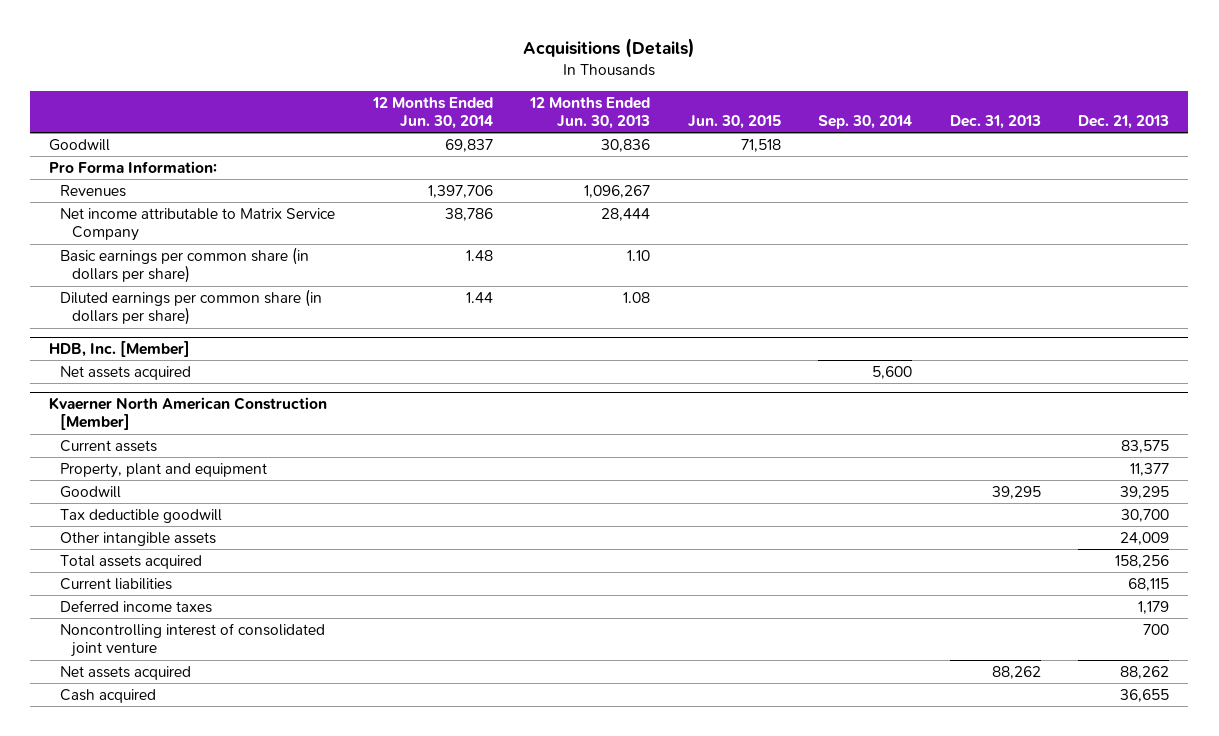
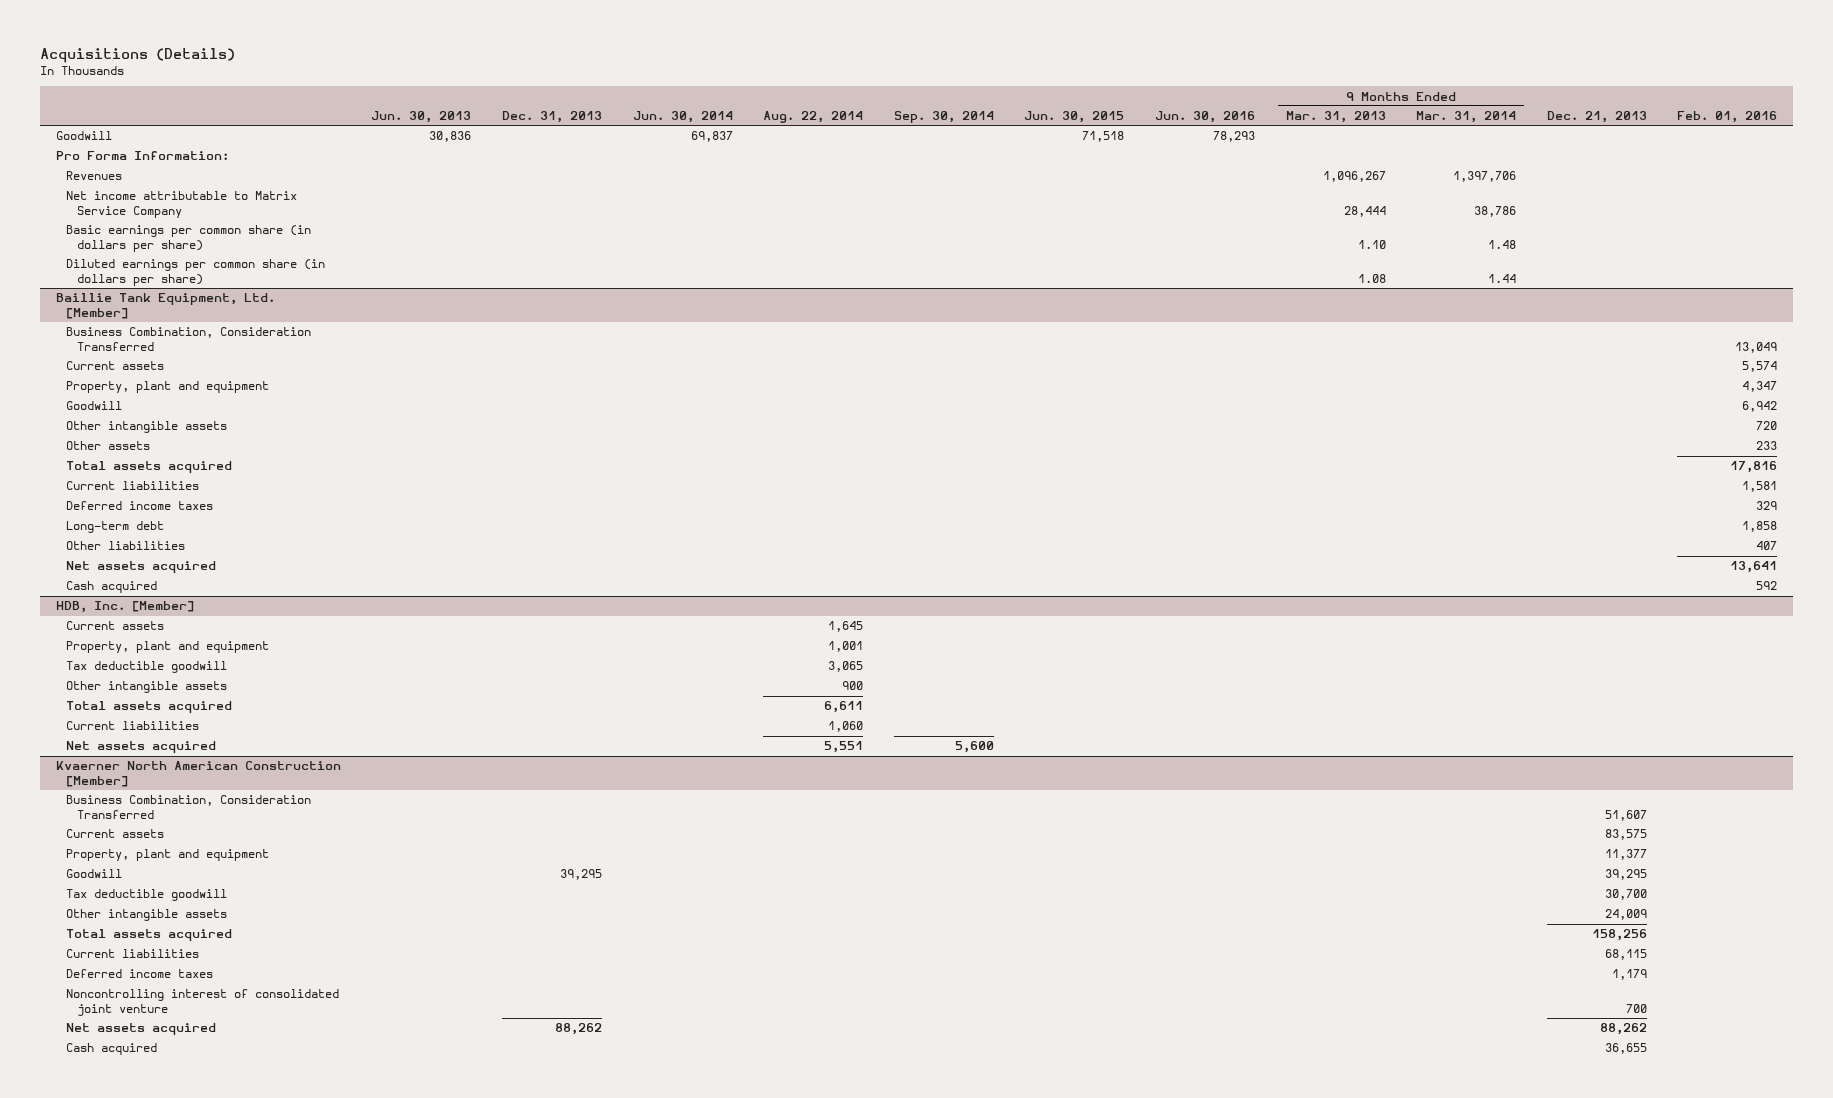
- | 12 Months Ended Jun. 30, 2014 | 12 Months Ended Jun. 30, 2013 | Jun. 30, 2015 | Sep. 30, 2014 | Dec. 31, 2013 | Dec. 21, 2013
+ | Jun. 30, 2013 | Dec. 31, 2013 | Jun. 30, 2014 | Aug. 22, 2014 | Sep. 30, 2014 | Jun. 30, 2015 | Jun. 30, 2016 | 9 Months Ended Mar. 31, 2013 | 9 Months Ended Mar. 31, 2014 | Dec. 21, 2013 | Feb. 01, 2016
+ Baillie Tank Equipment, Ltd. [Member]
+ Business Combination, Consideration Transferred | | | | | | | | | | | 13,049
+ Current assets | | | | | | | | | | | 5,574
+ Property, plant and equipment | | | | | | | | | | | 4,347
+ Goodwill | | | | | | | | | | | 6,942
+ Other intangible assets | | | | | | | | | | | 720
+ Other assets | | | | | | | | | | | 233
+ Total assets acquired | | | | | | | | | | | 17,816
+ Current liabilities | | | | | | | | | | | 1,581
+ Deferred income taxes | | | | | | | | | | | 329
+ Long-term debt | | | | | | | | | | | 1,858
+ Other liabilities | | | | | | | | | | | 407
+ Net assets acquired | | | | | | | | | | | 13,641
+ Cash acquired | | | | | | | | | | | 592
@ HDB, Inc. [Member]
+ Current assets | | | | 1,645 | | | | | | |
+ Property, plant and equipment | | | | 1,001 | | | | | | |
+ Tax deductible goodwill | | | | 3,065 | | | | | | |
+ Other intangible assets | | | | 900 | | | | | | |
+ Total assets acquired | | | | 6,611 | | | | | | |
+ Current liabilities | | | | 1,060 | | | | | | |
@ Kvaerner North American Construction [Member]
+ Business Combination, Consideration Transferred | | | | | | | | | | 51,607 |

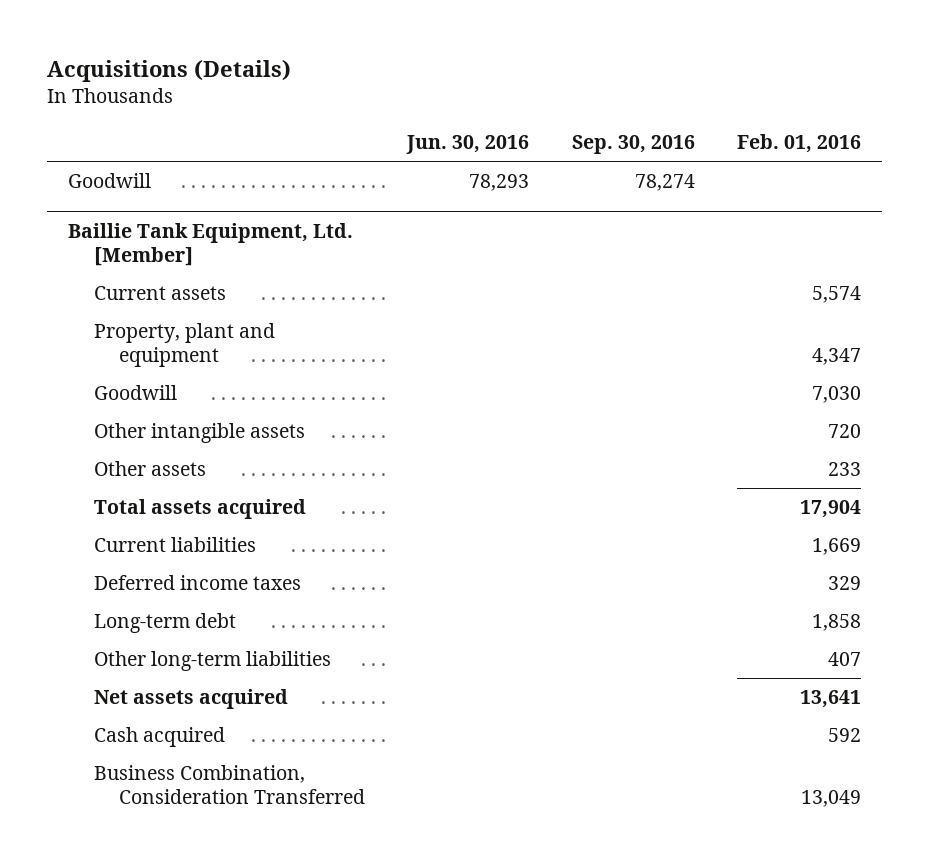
- | Jun. 30, 2013 | Dec. 31, 2013 | Jun. 30, 2014 | Aug. 22, 2014 | Sep. 30, 2014 | Jun. 30, 2015 | Jun. 30, 2016 | 9 Months Ended Mar. 31, 2013 | 9 Months Ended Mar. 31, 2014 | Dec. 21, 2013 | Feb. 01, 2016
+ | Jun. 30, 2016 | Sep. 30, 2016 | Feb. 01, 2016
- Pro Forma Information:
- Revenues | | | | | | | | 1,096,267 | 1,397,706 | |
- Net income attributable to Matrix Service Company | | | | | | | | 28,444 | 38,786 | |
- Basic earnings per common share (in dollars per share) | | | | | | | | 1.10 | 1.48 | |
- Diluted earnings per common share (in dollars per share) | | | | | | | | 1.08 | 1.44 | |
@ Baillie Tank Equipment, Ltd. [Member]
- Goodwill | | | | | | | | | | | 6,942
+ Goodwill | | | 7,030
- Total assets acquired | | | | | | | | | | | 17,816
- Current liabilities | | | | | | | | | | | 1,581
+ Total assets acquired | | | 17,904
+ Current liabilities | | | 1,669
- Other liabilities | | | | | | | | | | | 407
+ Other long-term liabilities | | | 407
- HDB, Inc. [Member]
- Current assets | | | | 1,645 | | | | | | |
- Property, plant and equipment | | | | 1,001 | | | | | | |
- Tax deductible goodwill | | | | 3,065 | | | | | | |
- Other intangible assets | | | | 900 | | | | | | |
- Total assets acquired | | | | 6,611 | | | | | | |
- Current liabilities | | | | 1,060 | | | | | | |
- Net assets acquired | | | | 5,551 | 5,600 | | | | | |
- Kvaerner North American Construction [Member]
- Business Combination, Consideration Transferred | | | | | | | | | | 51,607 |
- Current assets | | | | | | | | | | 83,575 |
- Property, plant and equipment | | | | | | | | | | 11,377 |
- Goodwill | | 39,295 | | | | | | | | 39,295 |
- Tax deductible goodwill | | | | | | | | | | 30,700 |
- Other intangible assets | | | | | | | | | | 24,009 |
- Total assets acquired | | | | | | | | | | 158,256 |
- Current liabilities | | | | | | | | | | 68,115 |
- Deferred income taxes | | | | | | | | | | 1,179 |
- Noncontrolling interest of consolidated joint venture | | | | | | | | | | 700 |
- Net assets acquired | | 88,262 | | | | | | | | 88,262 |
- Cash acquired | | | | | | | | | | 36,655 |
@ Baillie Tank Equipment, Ltd. [Member]
moved down: Business Combination, Consideration Transferred | | | 13,049

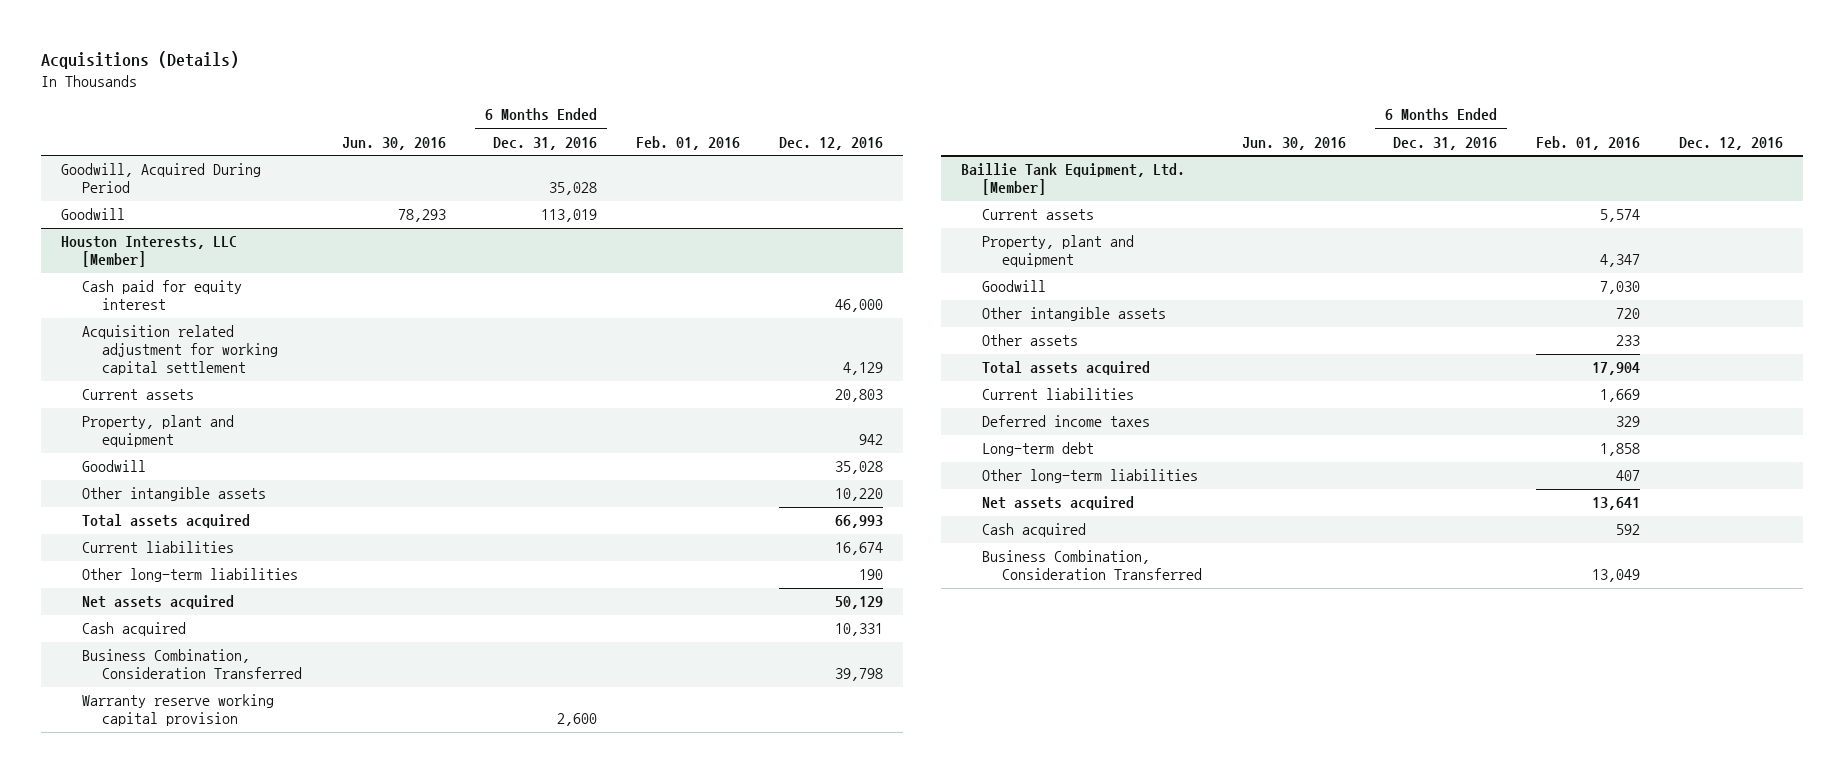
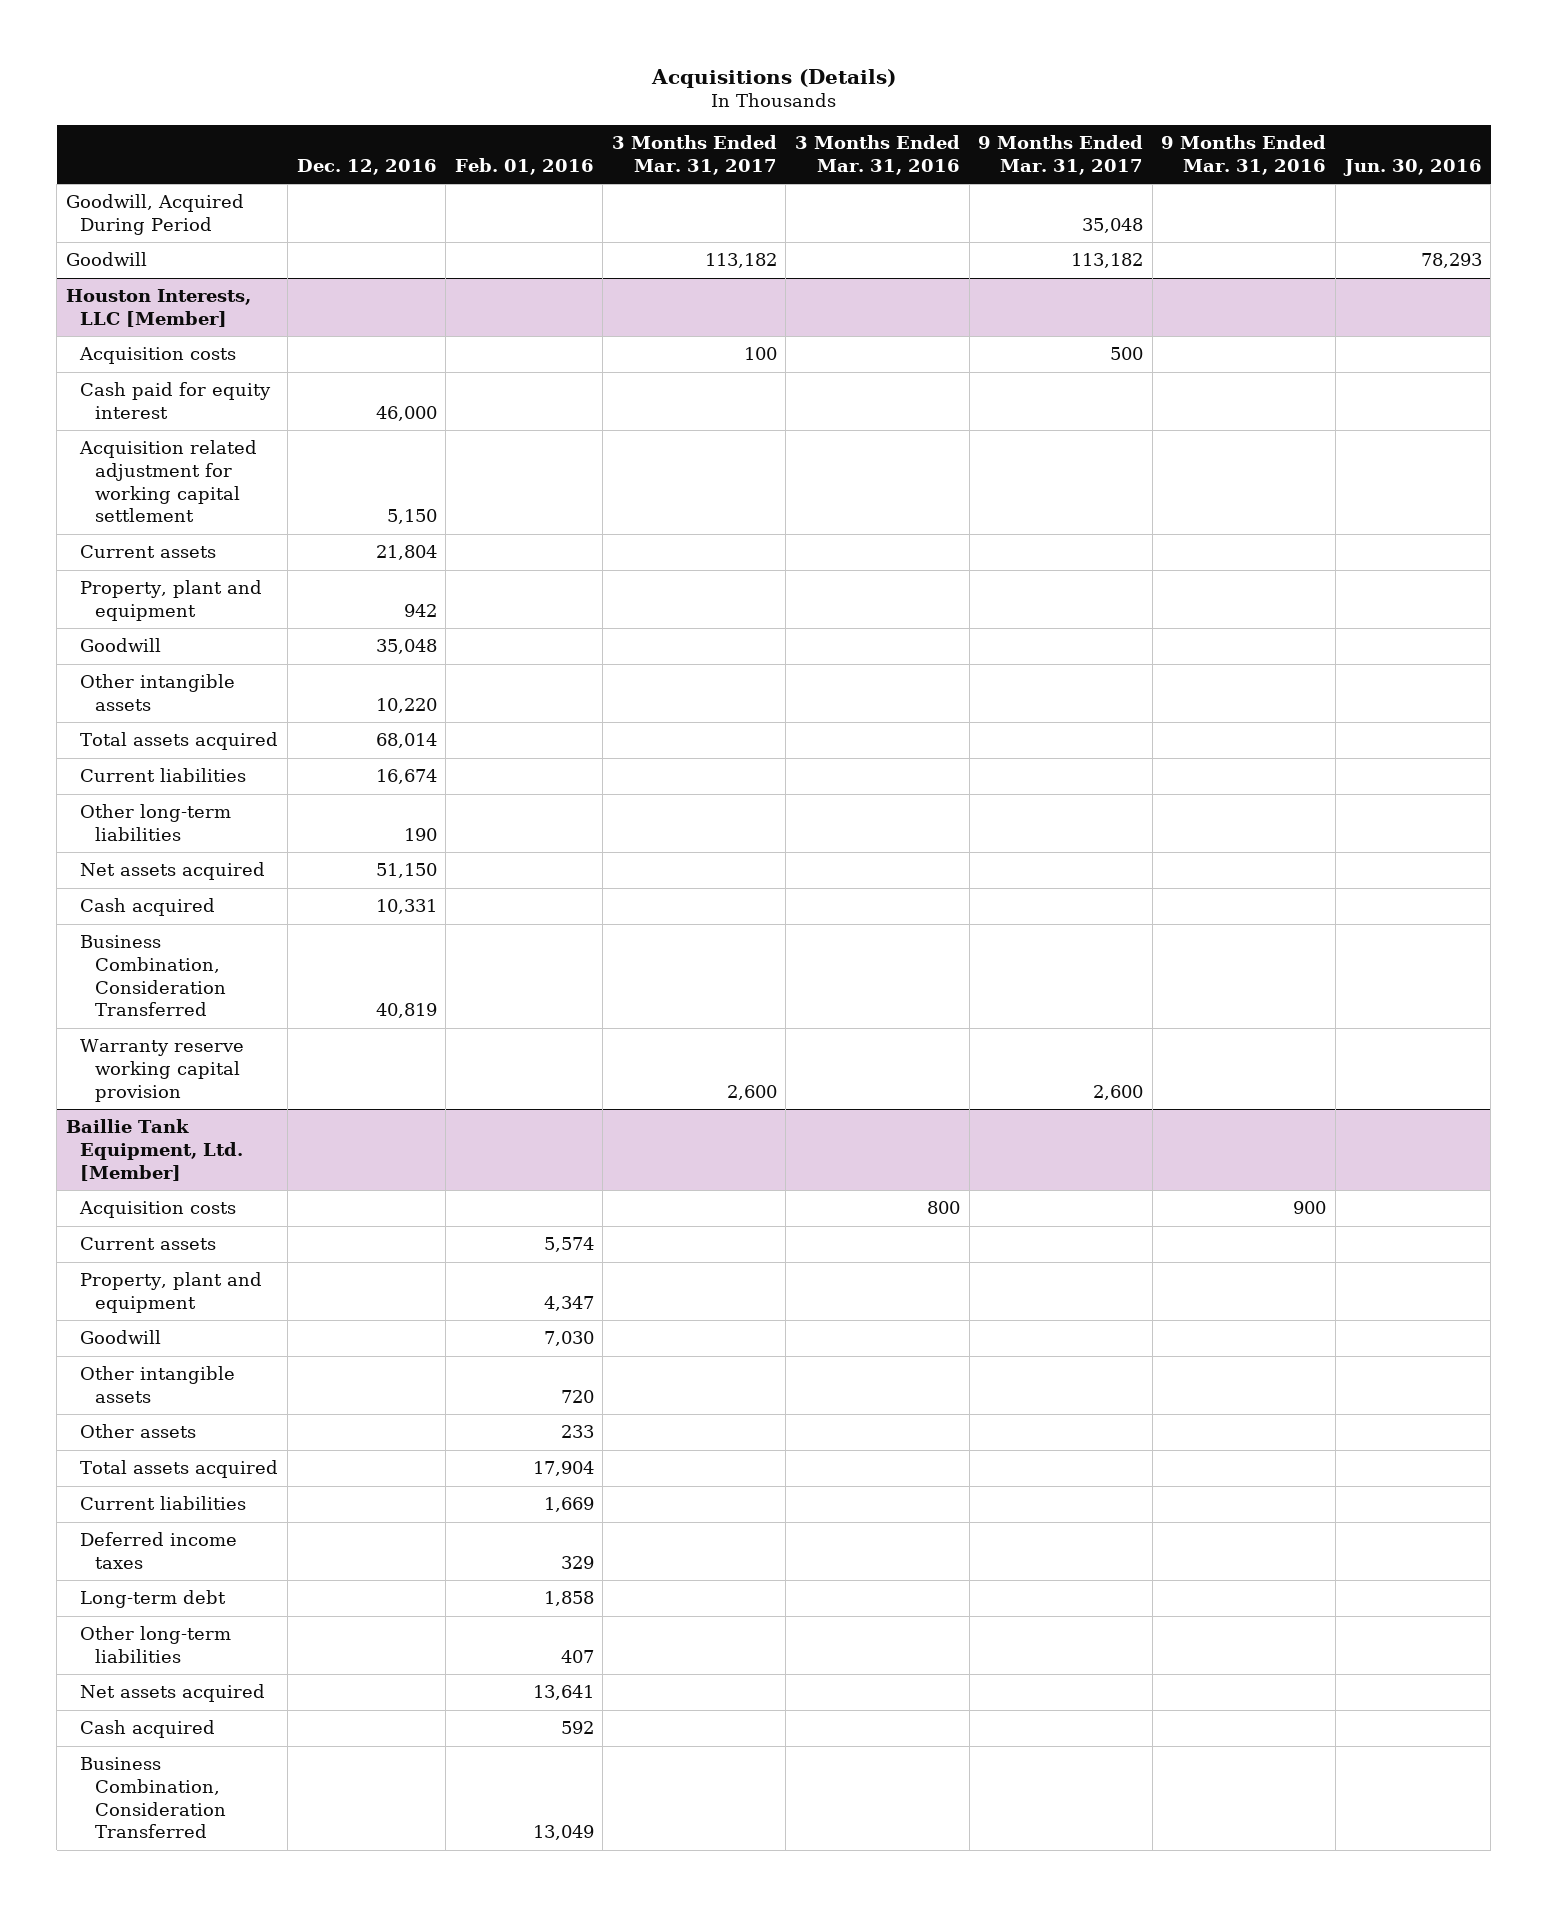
- | Jun. 30, 2016 | 6 Months Ended Dec. 31, 2016 | Feb. 01, 2016 | Dec. 12, 2016
+ | Dec. 12, 2016 | Feb. 01, 2016 | 3 Months Ended Mar. 31, 2017 | 3 Months Ended Mar. 31, 2016 | 9 Months Ended Mar. 31, 2017 | 9 Months Ended Mar. 31, 2016 | Jun. 30, 2016
@ Houston Interests, LLC [Member]
+ Acquisition costs | | | 100 | | 500 | |
- Acquisition related adjustment for working capital settlement | | | | 4,129
- Current assets | | | | 20,803
+ Acquisition related adjustment for working capital settlement | 5,150 | | | | | |
+ Current assets | 21,804 | | | | | |
- Goodwill | | | | 35,028
+ Goodwill | 35,048 | | | | | |
- Total assets acquired | | | | 66,993
+ Total assets acquired | 68,014 | | | | | |
- Net assets acquired | | | | 50,129
+ Net assets acquired | 51,150 | | | | | |
- Business Combination, Consideration Transferred | | | | 39,798
+ Business Combination, Consideration Transferred | 40,819 | | | | | |
@ Baillie Tank Equipment, Ltd. [Member]
+ Acquisition costs | | | | 800 | | 900 |

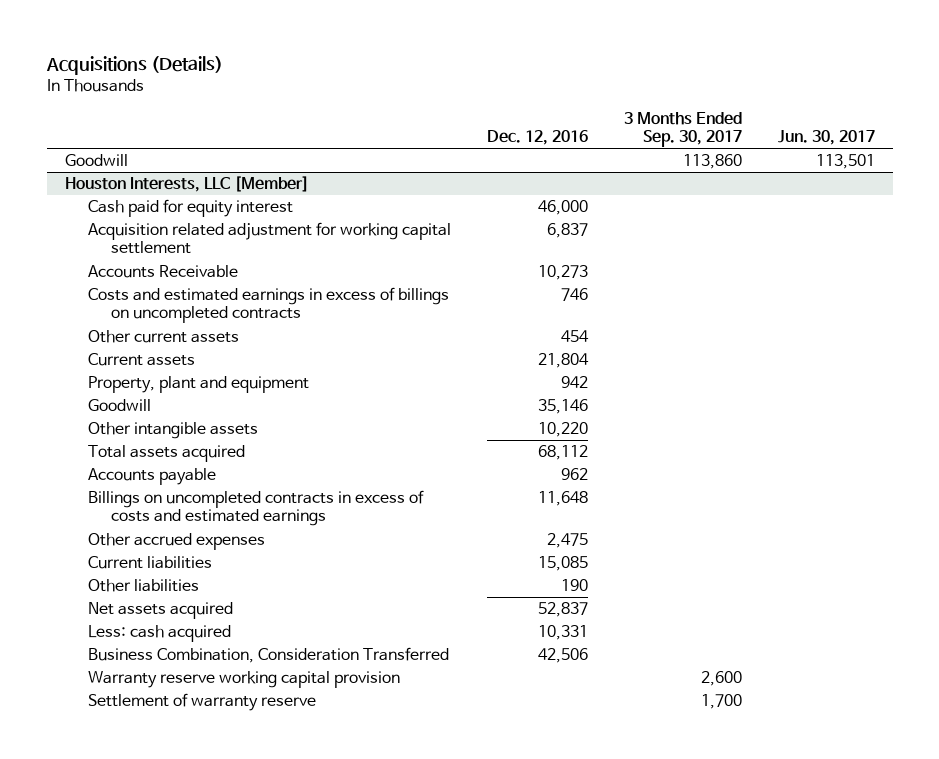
- | Dec. 12, 2016 | Feb. 01, 2016 | 3 Months Ended Mar. 31, 2017 | 3 Months Ended Mar. 31, 2016 | 9 Months Ended Mar. 31, 2017 | 9 Months Ended Mar. 31, 2016 | Jun. 30, 2016
+ | Dec. 12, 2016 | 3 Months Ended Sep. 30, 2017 | Jun. 30, 2017
- Goodwill, Acquired During Period | | | | | 35,048 | |
@ Houston Interests, LLC [Member]
- Acquisition costs | | | 100 | | 500 | |
- Acquisition related adjustment for working capital settlement | 5,150 | | | | | |
+ Acquisition related adjustment for working capital settlement | 6,837 | |
+ Accounts Receivable | 10,273 | |
+ Costs and estimated earnings in excess of billings on uncompleted contracts | 746 | |
+ Other current assets | 454 | |
- Goodwill | 35,048 | | | | | |
+ Goodwill | 35,146 | |
- Total assets acquired | 68,014 | | | | | |
- Current liabilities | 16,674 | | | | | |
- Other long-term liabilities | 190 | | | | | |
- Net assets acquired | 51,150 | | | | | |
- Cash acquired | 10,331 | | | | | |
- Business Combination, Consideration Transferred | 40,819 | | | | | |
+ Total assets acquired | 68,112 | |
+ Accounts payable | 962 | |
+ Billings on uncompleted contracts in excess of costs and estimated earnings | 11,648 | |
+ Other accrued expenses | 2,475 | |
+ Current liabilities | 15,085 | |
+ Other liabilities | 190 | |
+ Net assets acquired | 52,837 | |
+ Less: cash acquired | 10,331 | |
+ Business Combination, Consideration Transferred | 42,506 | |
- Baillie Tank Equipment, Ltd. [Member]
- Acquisition costs | | | | 800 | | 900 |
- Current assets | | 5,574 | | | | |
- Property, plant and equipment | | 4,347 | | | | |
- Goodwill | | 7,030 | | | | |
- Other intangible assets | | 720 | | | | |
- Other assets | | 233 | | | | |
- Total assets acquired | | 17,904 | | | | |
- Current liabilities | | 1,669 | | | | |
- Deferred income taxes | | 329 | | | | |
- Long-term debt | | 1,858 | | | | |
- Other long-term liabilities | | 407 | | | | |
- Net assets acquired | | 13,641 | | | | |
- Cash acquired | | 592 | | | | |
- Business Combination, Consideration Transferred | | 13,049 | | | | |
@ Houston Interests, LLC [Member]
+ Settlement of warranty reserve | | 1,700 |

